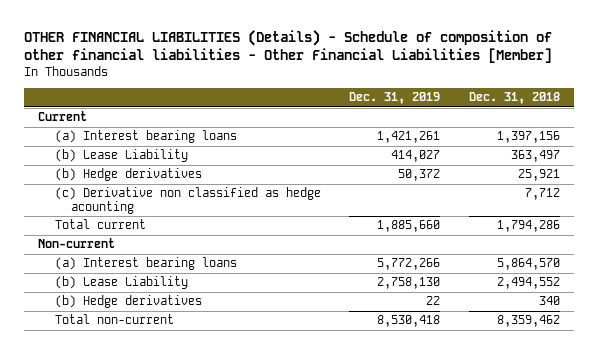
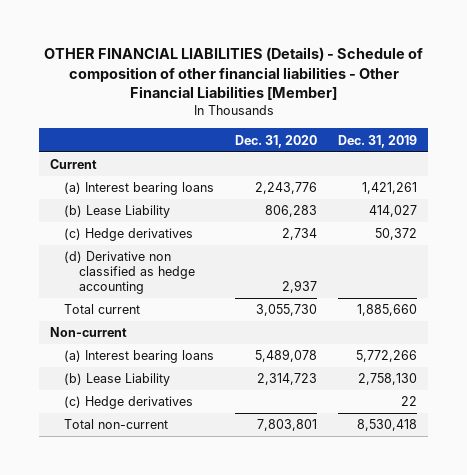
- | Dec. 31, 2019 | Dec. 31, 2018
+ | Dec. 31, 2020 | Dec. 31, 2019
- (b) Hedge derivatives | 50,372 | 25,921
- (c) Derivative non classified as hedge acounting | | 7,712
+ (c) Hedge derivatives | 2,734 | 50,372
+ (d) Derivative non classified as hedge accounting | 2,937 |
- (b) Hedge derivatives | 22 | 340
+ (c) Hedge derivatives | | 22

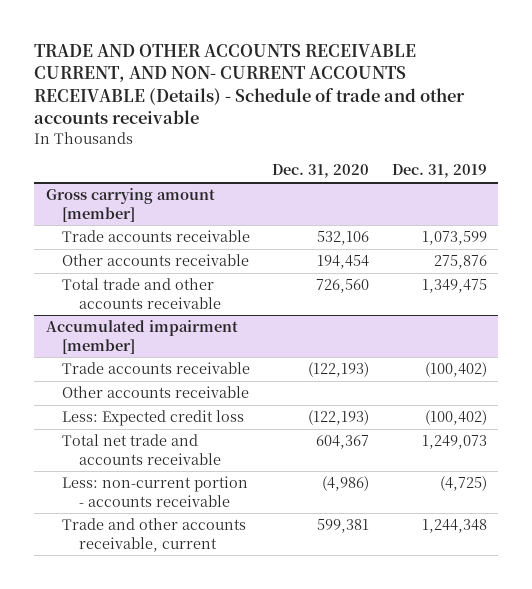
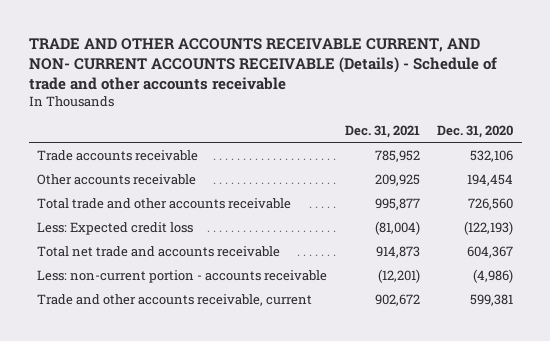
- | Dec. 31, 2020 | Dec. 31, 2019
+ | Dec. 31, 2021 | Dec. 31, 2020
- Gross carrying amount [member]
- Accumulated impairment [member]
- Trade accounts receivable | (122,193) | (100,402)
- Other accounts receivable

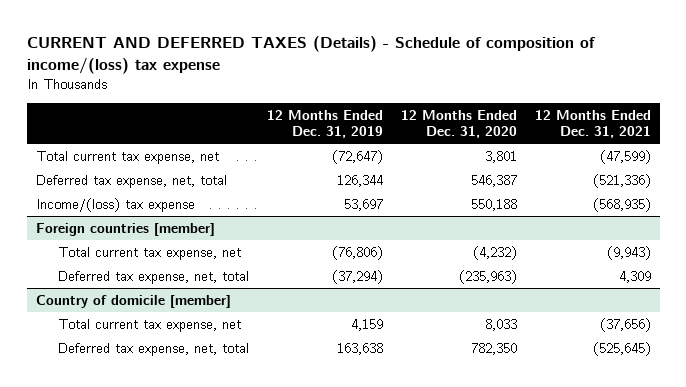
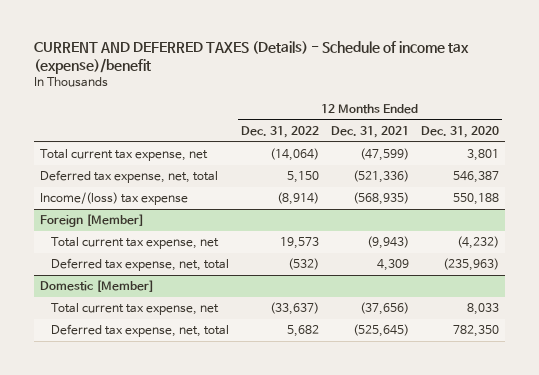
- CURRENT AND DEFERRED TAXES (Details) - Schedule of composition of income/(loss) tax expense
+ CURRENT AND DEFERRED TAXES (Details) - Schedule of income tax (expense)/benefit
- | 12 Months Ended Dec. 31, 2019 | 12 Months Ended Dec. 31, 2020 | 12 Months Ended Dec. 31, 2021
+ | 12 Months Ended Dec. 31, 2022 | 12 Months Ended Dec. 31, 2021 | 12 Months Ended Dec. 31, 2020
- Foreign countries [member]
+ Foreign [Member]
- Country of domicile [member]
+ Domestic [Member]

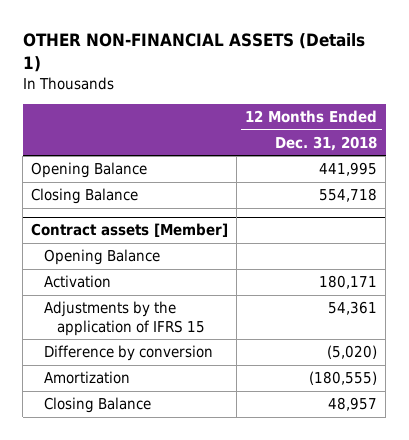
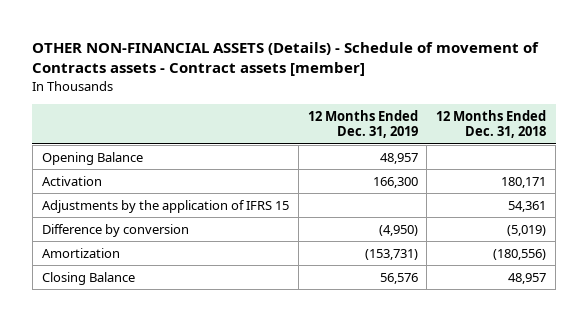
- OTHER NON-FINANCIAL ASSETS (Details 1)
+ OTHER NON-FINANCIAL ASSETS (Details) - Schedule of movement of Contracts assets - Contract assets [member]
- | 12 Months Ended Dec. 31, 2018
+ | 12 Months Ended Dec. 31, 2019 | 12 Months Ended Dec. 31, 2018
- Opening Balance | 441,995
- Closing Balance | 554,718
- Contract assets [Member]
- Difference by conversion | (5,020)
- Amortization | (180,555)
+ Difference by conversion | (4,950) | (5,019)
+ Amortization | (153,731) | (180,556)

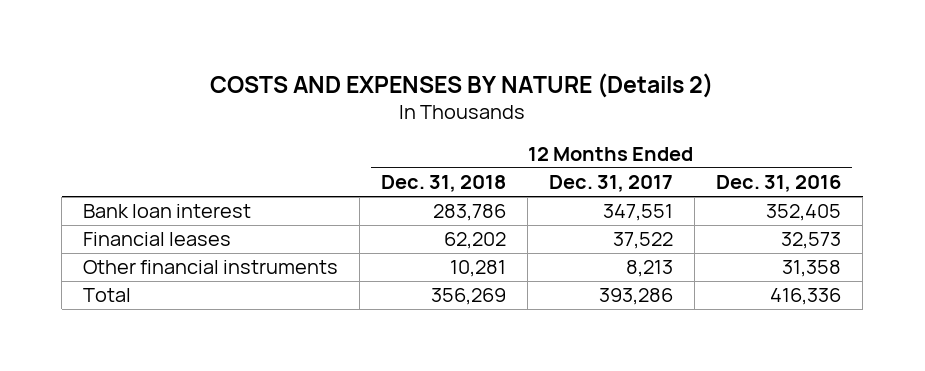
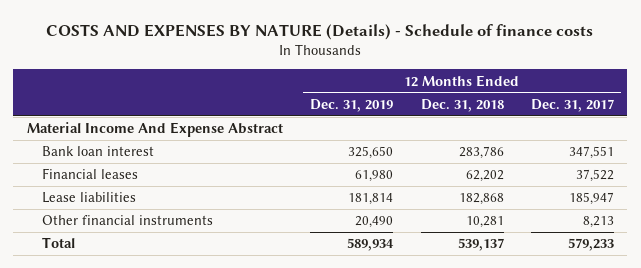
- COSTS AND EXPENSES BY NATURE (Details 2)
+ COSTS AND EXPENSES BY NATURE (Details) - Schedule of finance costs
- | 12 Months Ended Dec. 31, 2018 | 12 Months Ended Dec. 31, 2017 | 12 Months Ended Dec. 31, 2016
+ | 12 Months Ended Dec. 31, 2019 | 12 Months Ended Dec. 31, 2018 | 12 Months Ended Dec. 31, 2017
+ Material Income And Expense Abstract
+ Lease liabilities | 181,814 | 182,868 | 185,947
- Total | 356,269 | 393,286 | 416,336
+ Total | 589,934 | 539,137 | 579,233

